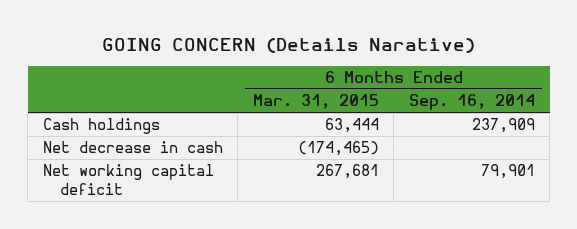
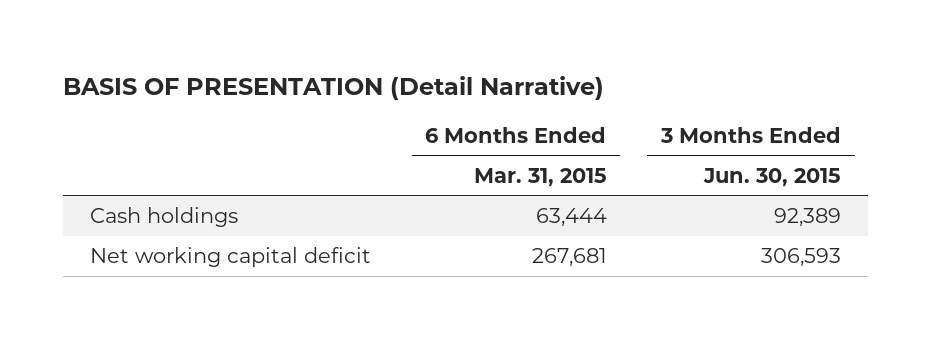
- GOING CONCERN (Details Narative)
+ BASIS OF PRESENTATION (Detail Narrative)
- | 6 Months Ended Mar. 31, 2015 | 6 Months Ended Sep. 16, 2014
+ | 6 Months Ended Mar. 31, 2015 | 3 Months Ended Jun. 30, 2015
- Net decrease in cash | (174,465) |

